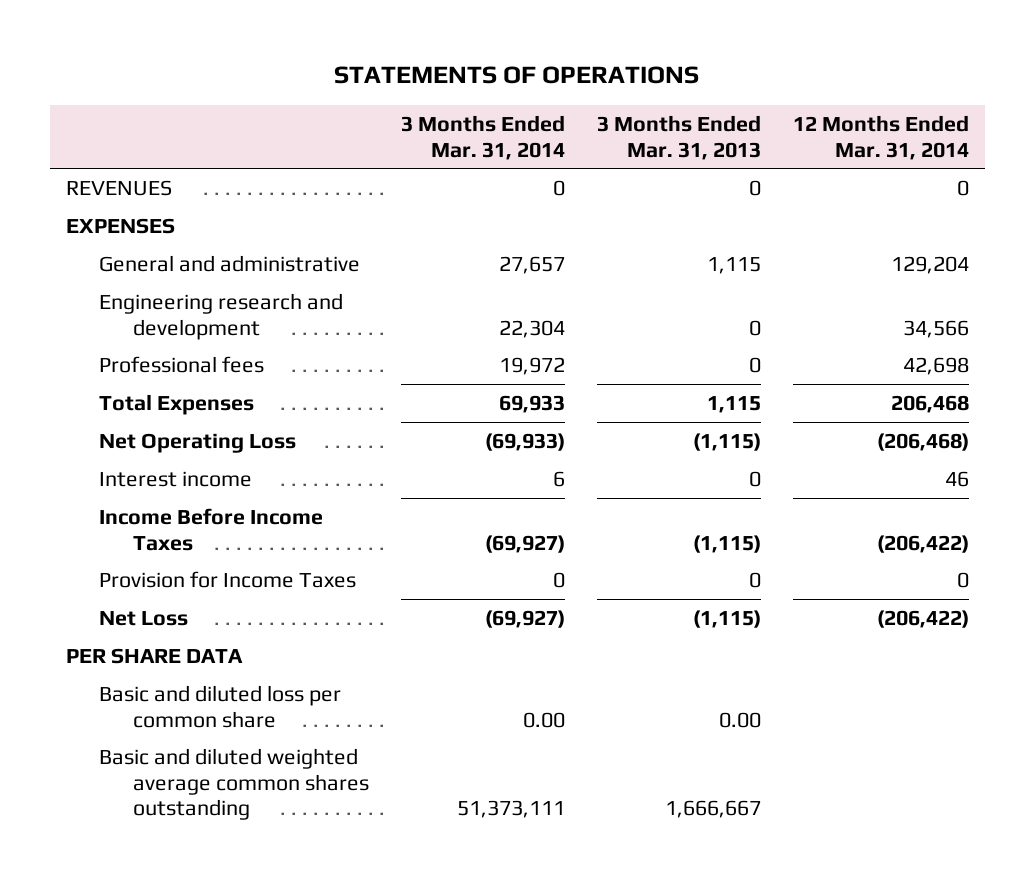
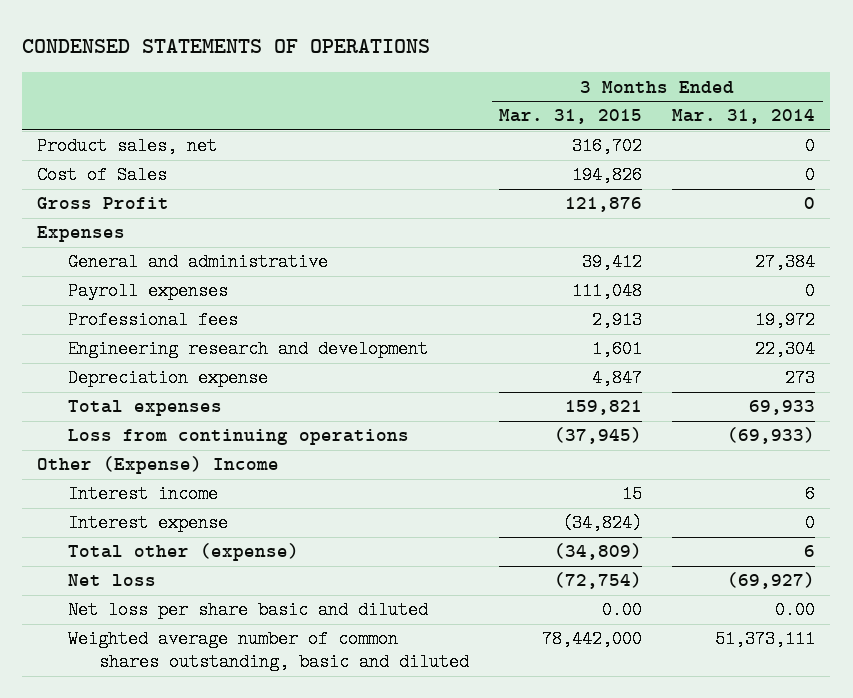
- STATEMENTS OF OPERATIONS
+ CONDENSED STATEMENTS OF OPERATIONS
- | 3 Months Ended Mar. 31, 2014 | 3 Months Ended Mar. 31, 2013 | 12 Months Ended Mar. 31, 2014
+ | 3 Months Ended Mar. 31, 2015 | 3 Months Ended Mar. 31, 2014
- REVENUES | 0 | 0 | 0
- EXPENSES
- General and administrative | 27,657 | 1,115 | 129,204
+ Product sales, net | 316,702 | 0
+ Cost of Sales | 194,826 | 0
+ Gross Profit | 121,876 | 0
+ Expenses
+ General and administrative | 39,412 | 27,384
+ Payroll expenses | 111,048 | 0
- Total Expenses | 69,933 | 1,115 | 206,468
- Net Operating Loss | (69,933) | (1,115) | (206,468)
moved down: Engineering research and development | 1,601 | 22,304
+ Depreciation expense | 4,847 | 273
+ Total expenses | 159,821 | 69,933
+ Loss from continuing operations | (37,945) | (69,933)
+ Other (Expense) Income
- Income Before Income Taxes | (69,927) | (1,115) | (206,422)
- Provision for Income Taxes | 0 | 0 | 0
- Net Loss | (69,927) | (1,115) | (206,422)
- PER SHARE DATA
- Basic and diluted loss per common share | 0.00 | 0.00 |
- Basic and diluted weighted average common shares outstanding | 51,373,111 | 1,666,667 |
+ Interest expense | (34,824) | 0
+ Total other (expense) | (34,809) | 6
+ Net loss | (72,754) | (69,927)
+ Net loss per share basic and diluted | 0.00 | 0.00
+ Weighted average number of common shares outstanding, basic and diluted | 78,442,000 | 51,373,111

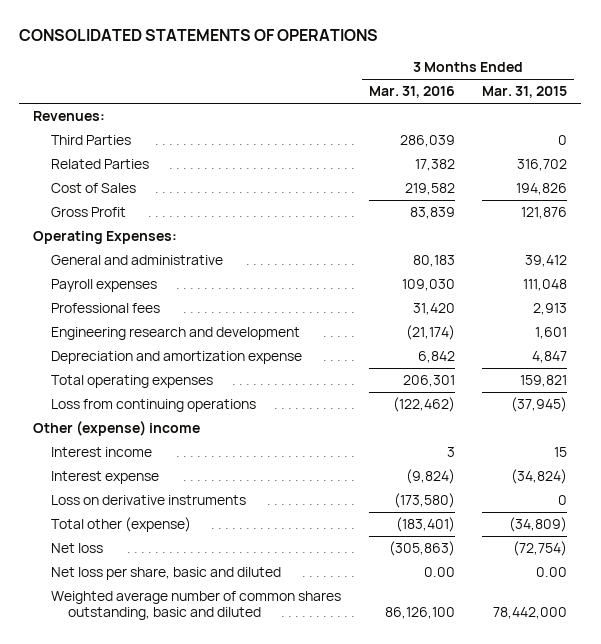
- CONDENSED STATEMENTS OF OPERATIONS
+ CONSOLIDATED STATEMENTS OF OPERATIONS
- | 3 Months Ended Mar. 31, 2015 | 3 Months Ended Mar. 31, 2014
+ | 3 Months Ended Mar. 31, 2016 | 3 Months Ended Mar. 31, 2015
- Product sales, net | 316,702 | 0
+ Revenues:
+ Third Parties | 286,039 | 0
+ Related Parties | 17,382 | 316,702
- Expenses
+ Operating Expenses:
- Depreciation expense | 4,847 | 273
- Total expenses | 159,821 | 69,933
+ Depreciation and amortization expense | 6,842 | 4,847
+ Total operating expenses | 206,301 | 159,821
- Other (Expense) Income
+ Other (expense) income
+ Loss on derivative instruments | (173,580) | 0
- Net loss per share basic and diluted | 0.00 | 0.00
+ Net loss per share, basic and diluted | 0.00 | 0.00

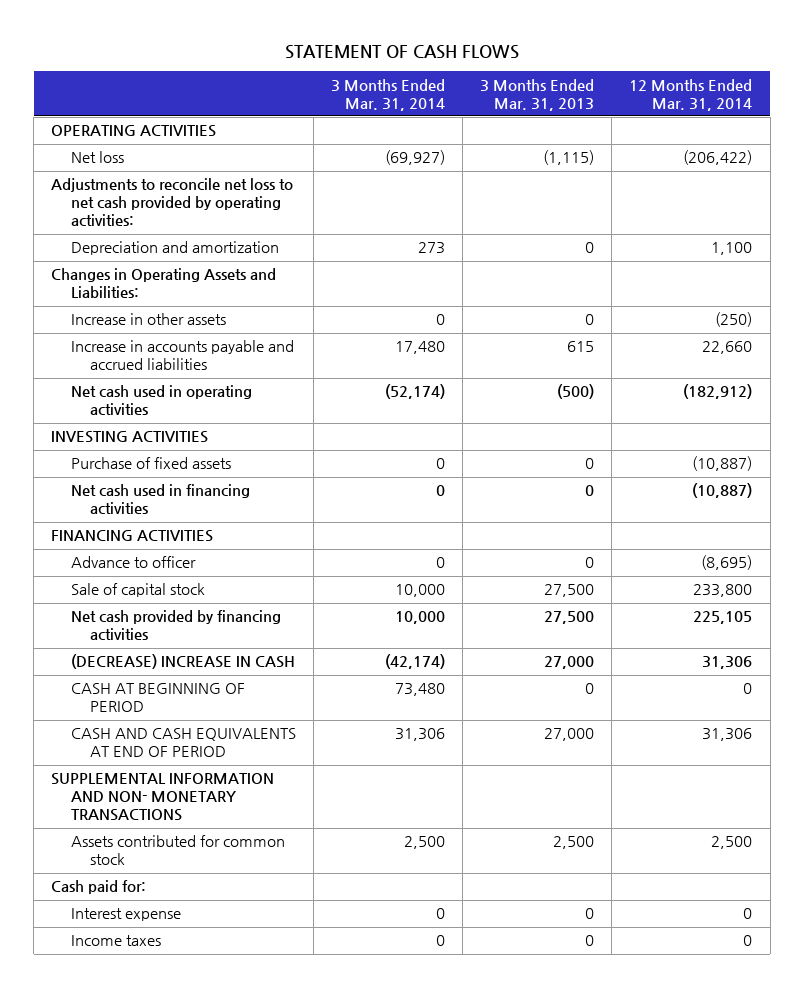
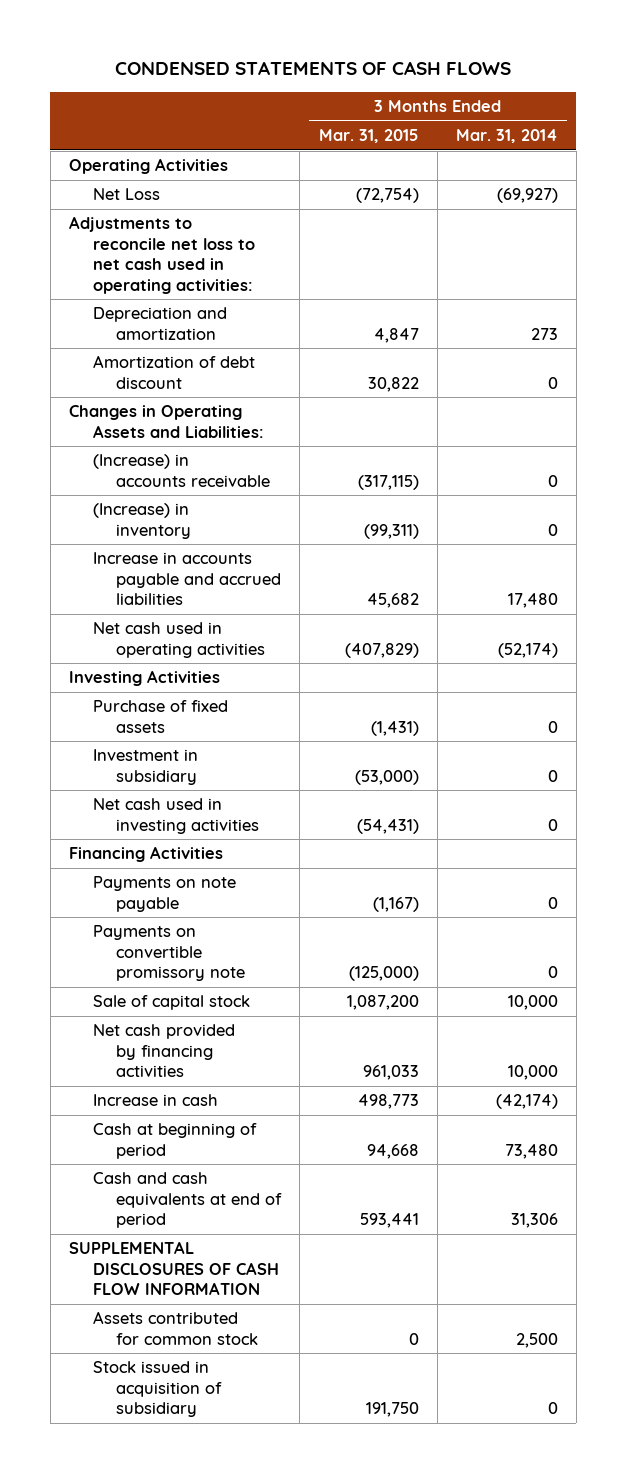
- STATEMENT OF CASH FLOWS
+ CONDENSED STATEMENTS OF CASH FLOWS
- | 3 Months Ended Mar. 31, 2014 | 3 Months Ended Mar. 31, 2013 | 12 Months Ended Mar. 31, 2014
+ | 3 Months Ended Mar. 31, 2015 | 3 Months Ended Mar. 31, 2014
- OPERATING ACTIVITIES
- Net loss | (69,927) | (1,115) | (206,422)
- Adjustments to reconcile net loss to net cash provided by operating activities:
+ Operating Activities
+ Net Loss | (72,754) | (69,927)
+ Adjustments to reconcile net loss to net cash used in operating activities:
+ Amortization of debt discount | 30,822 | 0
- Increase in other assets | 0 | 0 | (250)
+ (Increase) in accounts receivable | (317,115) | 0
+ (Increase) in inventory | (99,311) | 0
- INVESTING ACTIVITIES
+ Investing Activities
- Net cash used in financing activities | 0 | 0 | (10,887)
- FINANCING ACTIVITIES
- Advance to officer | 0 | 0 | (8,695)
+ Investment in subsidiary | (53,000) | 0
+ Net cash used in investing activities | (54,431) | 0
+ Financing Activities
+ Payments on note payable | (1,167) | 0
+ Payments on convertible promissory note | (125,000) | 0
- (DECREASE) INCREASE IN CASH | (42,174) | 27,000 | 31,306
- CASH AT BEGINNING OF PERIOD | 73,480 | 0 | 0
- CASH AND CASH EQUIVALENTS AT END OF PERIOD | 31,306 | 27,000 | 31,306
- SUPPLEMENTAL INFORMATION AND NON- MONETARY TRANSACTIONS
+ Increase in cash | 498,773 | (42,174)
+ Cash at beginning of period | 94,668 | 73,480
+ Cash and cash equivalents at end of period | 593,441 | 31,306
+ SUPPLEMENTAL DISCLOSURES OF CASH FLOW INFORMATION
- Cash paid for:
- Interest expense | 0 | 0 | 0
- Income taxes | 0 | 0 | 0
+ Stock issued in acquisition of subsidiary | 191,750 | 0

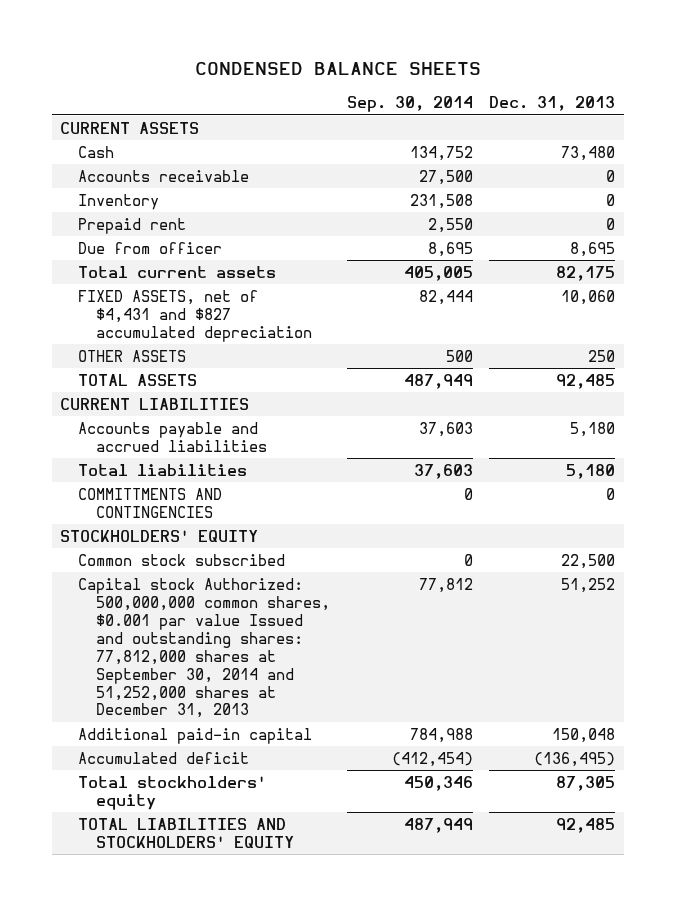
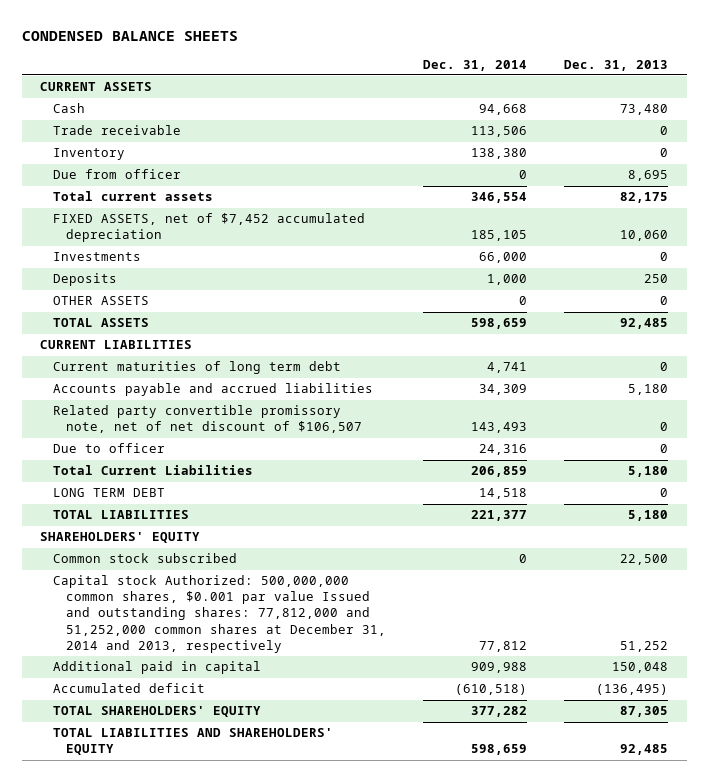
- | Sep. 30, 2014 | Dec. 31, 2013
+ | Dec. 31, 2014 | Dec. 31, 2013
- Accounts receivable | 27,500 | 0
+ Trade receivable | 113,506 | 0
- Prepaid rent | 2,550 | 0
- FIXED ASSETS, net of $4,431 and $827 accumulated depreciation | 82,444 | 10,060
- OTHER ASSETS | 500 | 250
+ FIXED ASSETS, net of $7,452 accumulated depreciation | 185,105 | 10,060
+ Investments | 66,000 | 0
+ Deposits | 1,000 | 250
+ OTHER ASSETS | 0 | 0
+ Current maturities of long term debt | 4,741 | 0
- Total liabilities | 37,603 | 5,180
- COMMITTMENTS AND CONTINGENCIES | 0 | 0
- STOCKHOLDERS' EQUITY
+ Related party convertible promissory note, net of net discount of $106,507 | 143,493 | 0
+ Due to officer | 24,316 | 0
+ Total Current Liabilities | 206,859 | 5,180
+ LONG TERM DEBT | 14,518 | 0
+ TOTAL LIABILITIES | 221,377 | 5,180
+ SHAREHOLDERS' EQUITY
- Capital stock Authorized: 500,000,000 common shares, $0.001 par value Issued and outstanding shares: 77,812,000 shares at September 30, 2014 and 51,252,000 shares at December 31, 2013 | 77,812 | 51,252
- Additional paid-in capital | 784,988 | 150,048
+ Capital stock Authorized: 500,000,000 common shares, $0.001 par value Issued and outstanding shares: 77,812,000 and 51,252,000 common shares at December 31, 2014 and 2013, respectively | 77,812 | 51,252
+ Additional paid in capital | 909,988 | 150,048
- Total stockholders' equity | 450,346 | 87,305
- TOTAL LIABILITIES AND STOCKHOLDERS' EQUITY | 487,949 | 92,485
+ TOTAL SHAREHOLDERS' EQUITY | 377,282 | 87,305
+ TOTAL LIABILITIES AND SHAREHOLDERS' EQUITY | 598,659 | 92,485

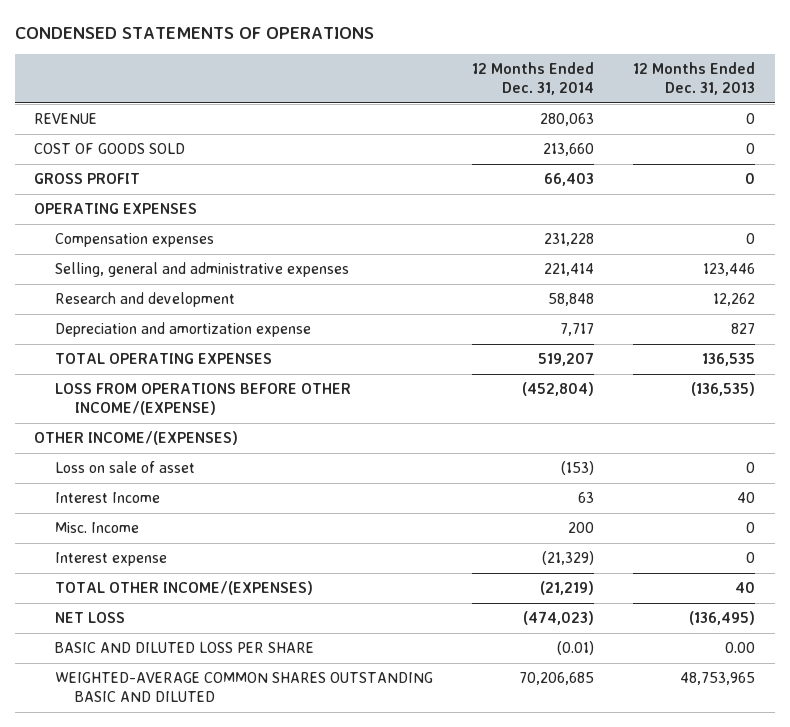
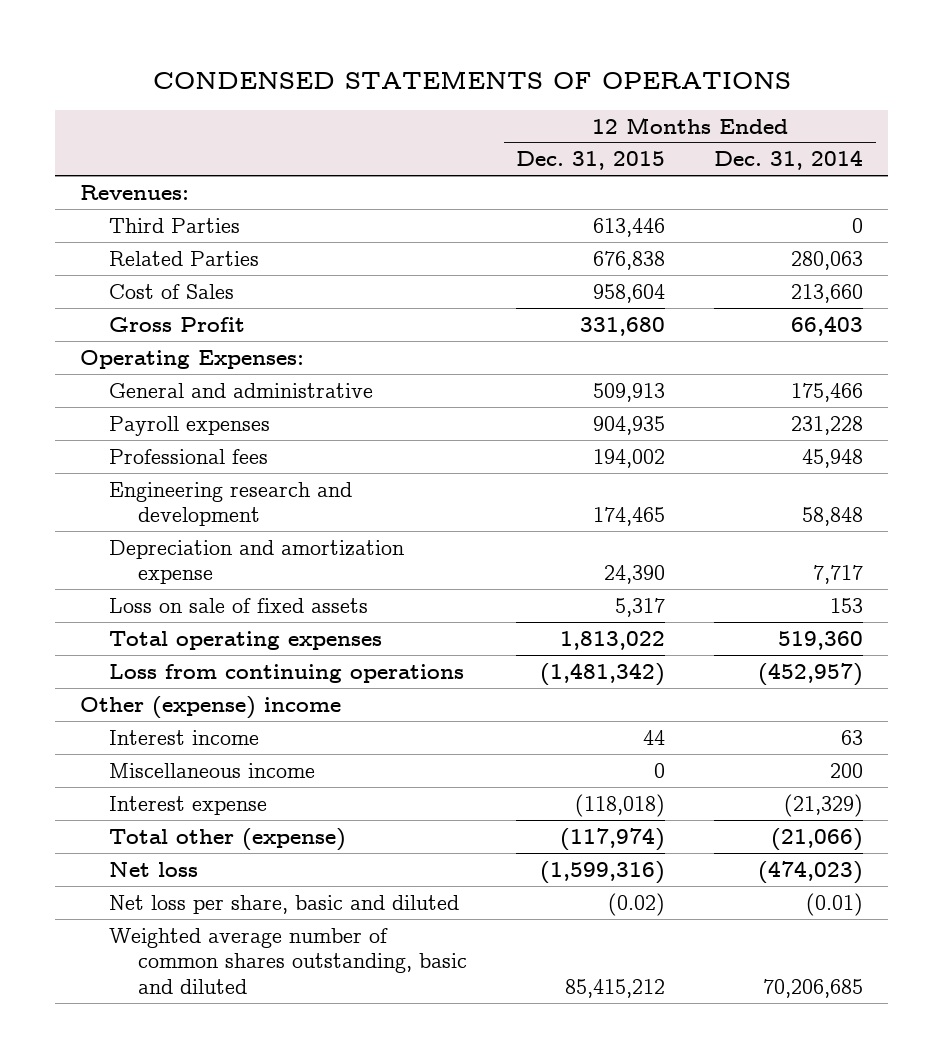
- | 12 Months Ended Dec. 31, 2014 | 12 Months Ended Dec. 31, 2013
+ | 12 Months Ended Dec. 31, 2015 | 12 Months Ended Dec. 31, 2014
- REVENUE | 280,063 | 0
- COST OF GOODS SOLD | 213,660 | 0
- GROSS PROFIT | 66,403 | 0
- OPERATING EXPENSES
- Compensation expenses | 231,228 | 0
- Selling, general and administrative expenses | 221,414 | 123,446
- Research and development | 58,848 | 12,262
+ Revenues:
+ Third Parties | 613,446 | 0
+ Related Parties | 676,838 | 280,063
+ Cost of Sales | 958,604 | 213,660
+ Gross Profit | 331,680 | 66,403
+ Operating Expenses:
+ General and administrative | 509,913 | 175,466
+ Payroll expenses | 904,935 | 231,228
+ Professional fees | 194,002 | 45,948
+ Engineering research and development | 174,465 | 58,848
- TOTAL OPERATING EXPENSES | 519,207 | 136,535
- LOSS FROM OPERATIONS BEFORE OTHER INCOME/(EXPENSE) | (452,804) | (136,535)
- OTHER INCOME/(EXPENSES)
- Loss on sale of asset | (153) | 0
- Interest Income | 63 | 40
- Misc. Income | 200 | 0
+ Loss on sale of fixed assets | 5,317 | 153
+ Total operating expenses | 1,813,022 | 519,360
+ Loss from continuing operations | (1,481,342) | (452,957)
+ Other (expense) income
+ Interest income | 44 | 63
+ Miscellaneous income | 0 | 200
- TOTAL OTHER INCOME/(EXPENSES) | (21,219) | 40
- NET LOSS | (474,023) | (136,495)
- BASIC AND DILUTED LOSS PER SHARE | (0.01) | 0.00
- WEIGHTED-AVERAGE COMMON SHARES OUTSTANDING BASIC AND DILUTED | 70,206,685 | 48,753,965
+ Total other (expense) | (117,974) | (21,066)
+ Net loss | (1,599,316) | (474,023)
+ Net loss per share, basic and diluted | (0.02) | (0.01)
+ Weighted average number of common shares outstanding, basic and diluted | 85,415,212 | 70,206,685

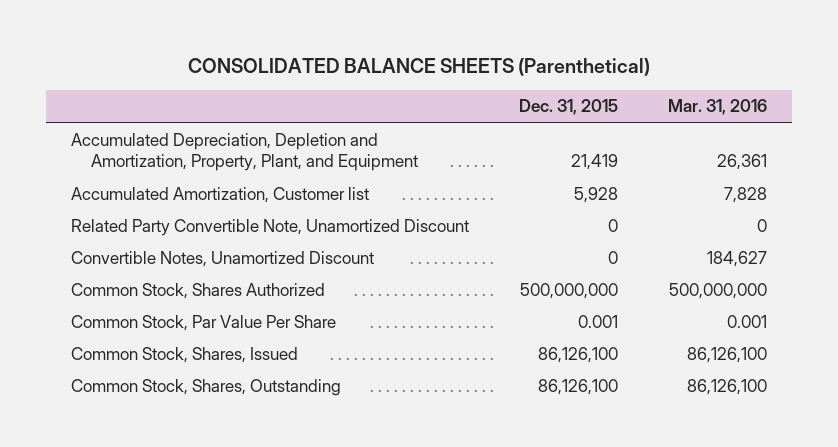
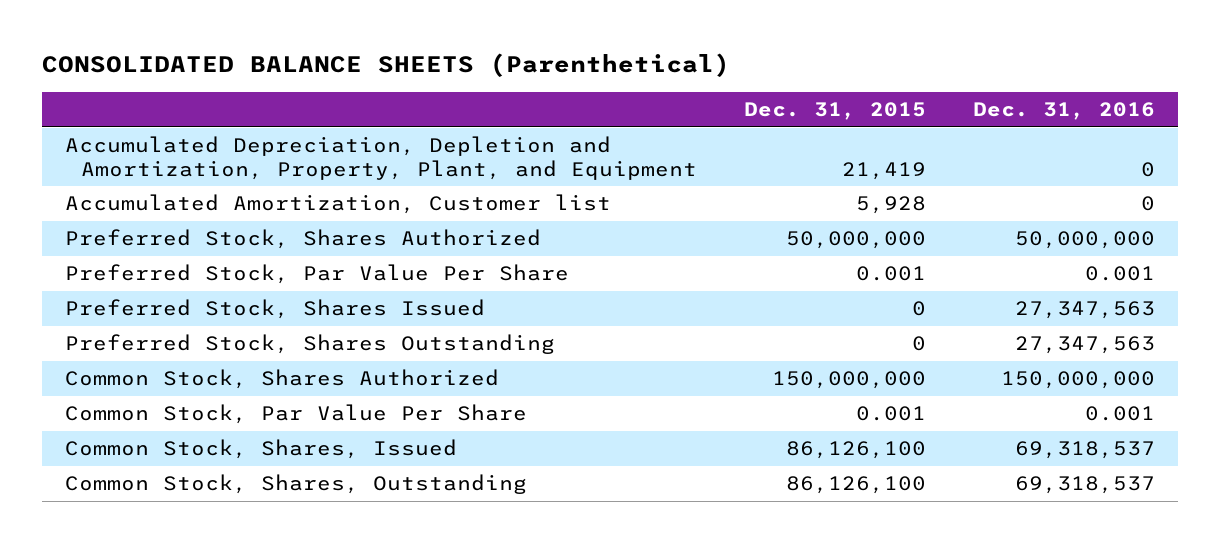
- | Dec. 31, 2015 | Mar. 31, 2016
+ | Dec. 31, 2015 | Dec. 31, 2016
- Related Party Convertible Note, Unamortized Discount | 0 | 0
- Convertible Notes, Unamortized Discount | 0 | 184,627
- Common Stock, Shares Authorized | 500,000,000 | 500,000,000
+ Preferred Stock, Shares Authorized | 50,000,000 | 50,000,000
+ Preferred Stock, Par Value Per Share | 0.001 | 0.001
+ Preferred Stock, Shares Issued | 0 | 27,347,563
+ Preferred Stock, Shares Outstanding | 0 | 27,347,563
+ Common Stock, Shares Authorized | 150,000,000 | 150,000,000

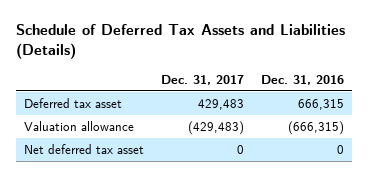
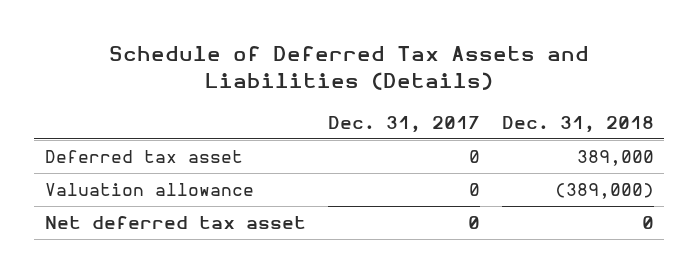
- | Dec. 31, 2017 | Dec. 31, 2016
+ | Dec. 31, 2017 | Dec. 31, 2018
- Deferred tax asset | 429,483 | 666,315
- Valuation allowance | (429,483) | (666,315)
+ Deferred tax asset | 0 | 389,000
+ Valuation allowance | 0 | (389,000)

